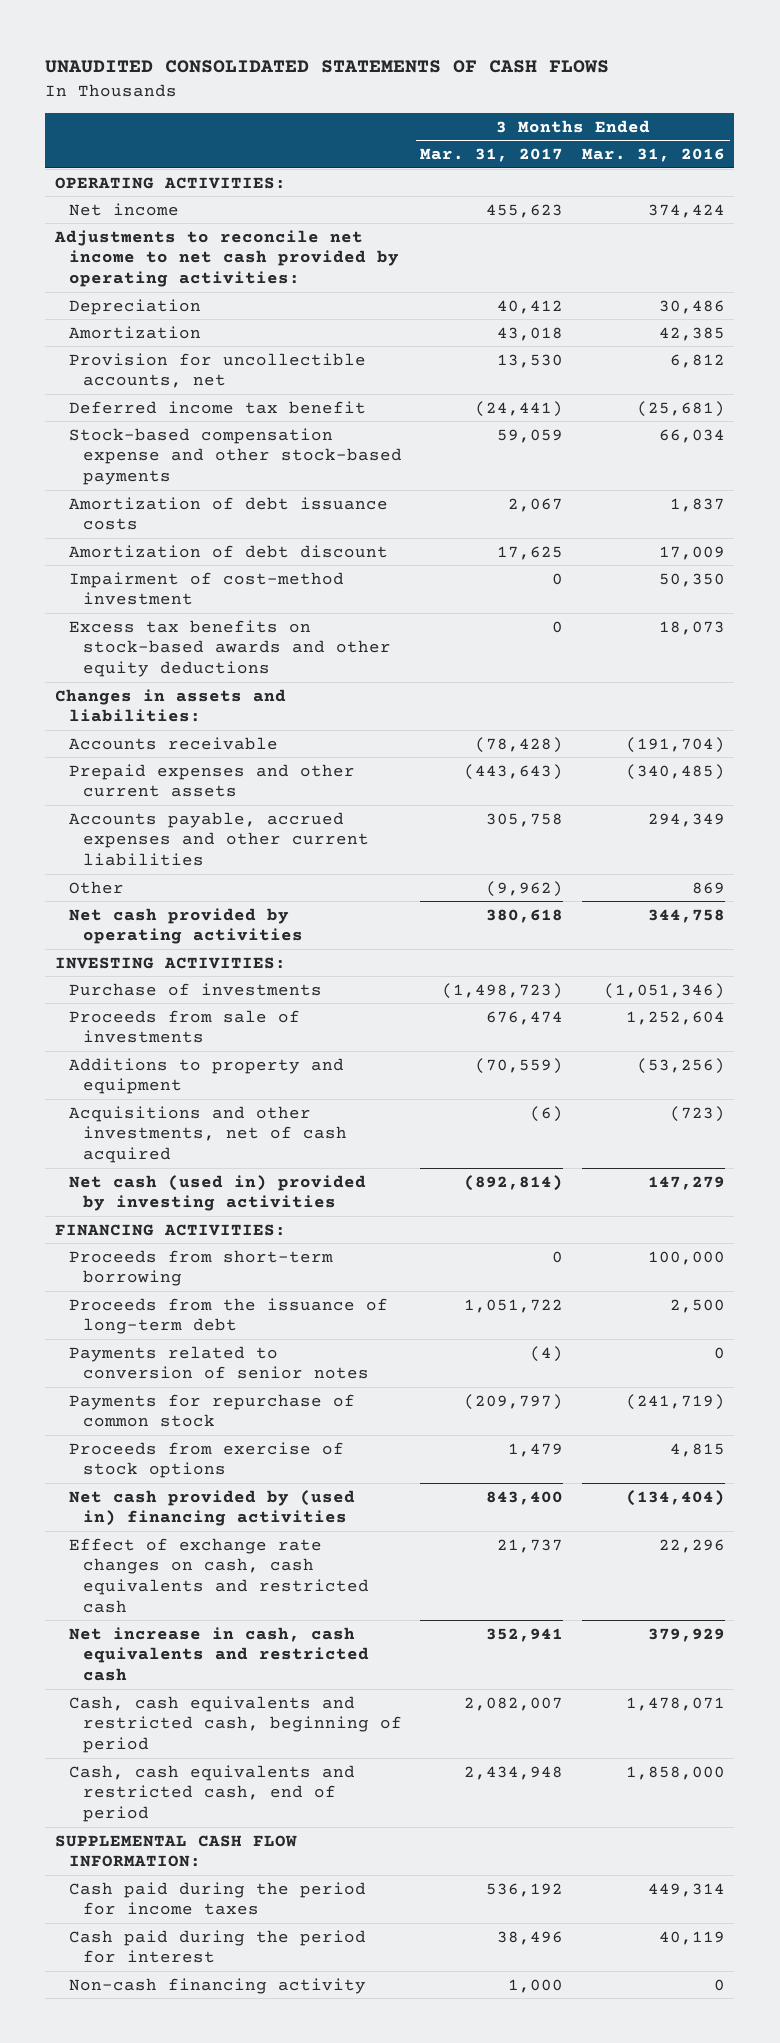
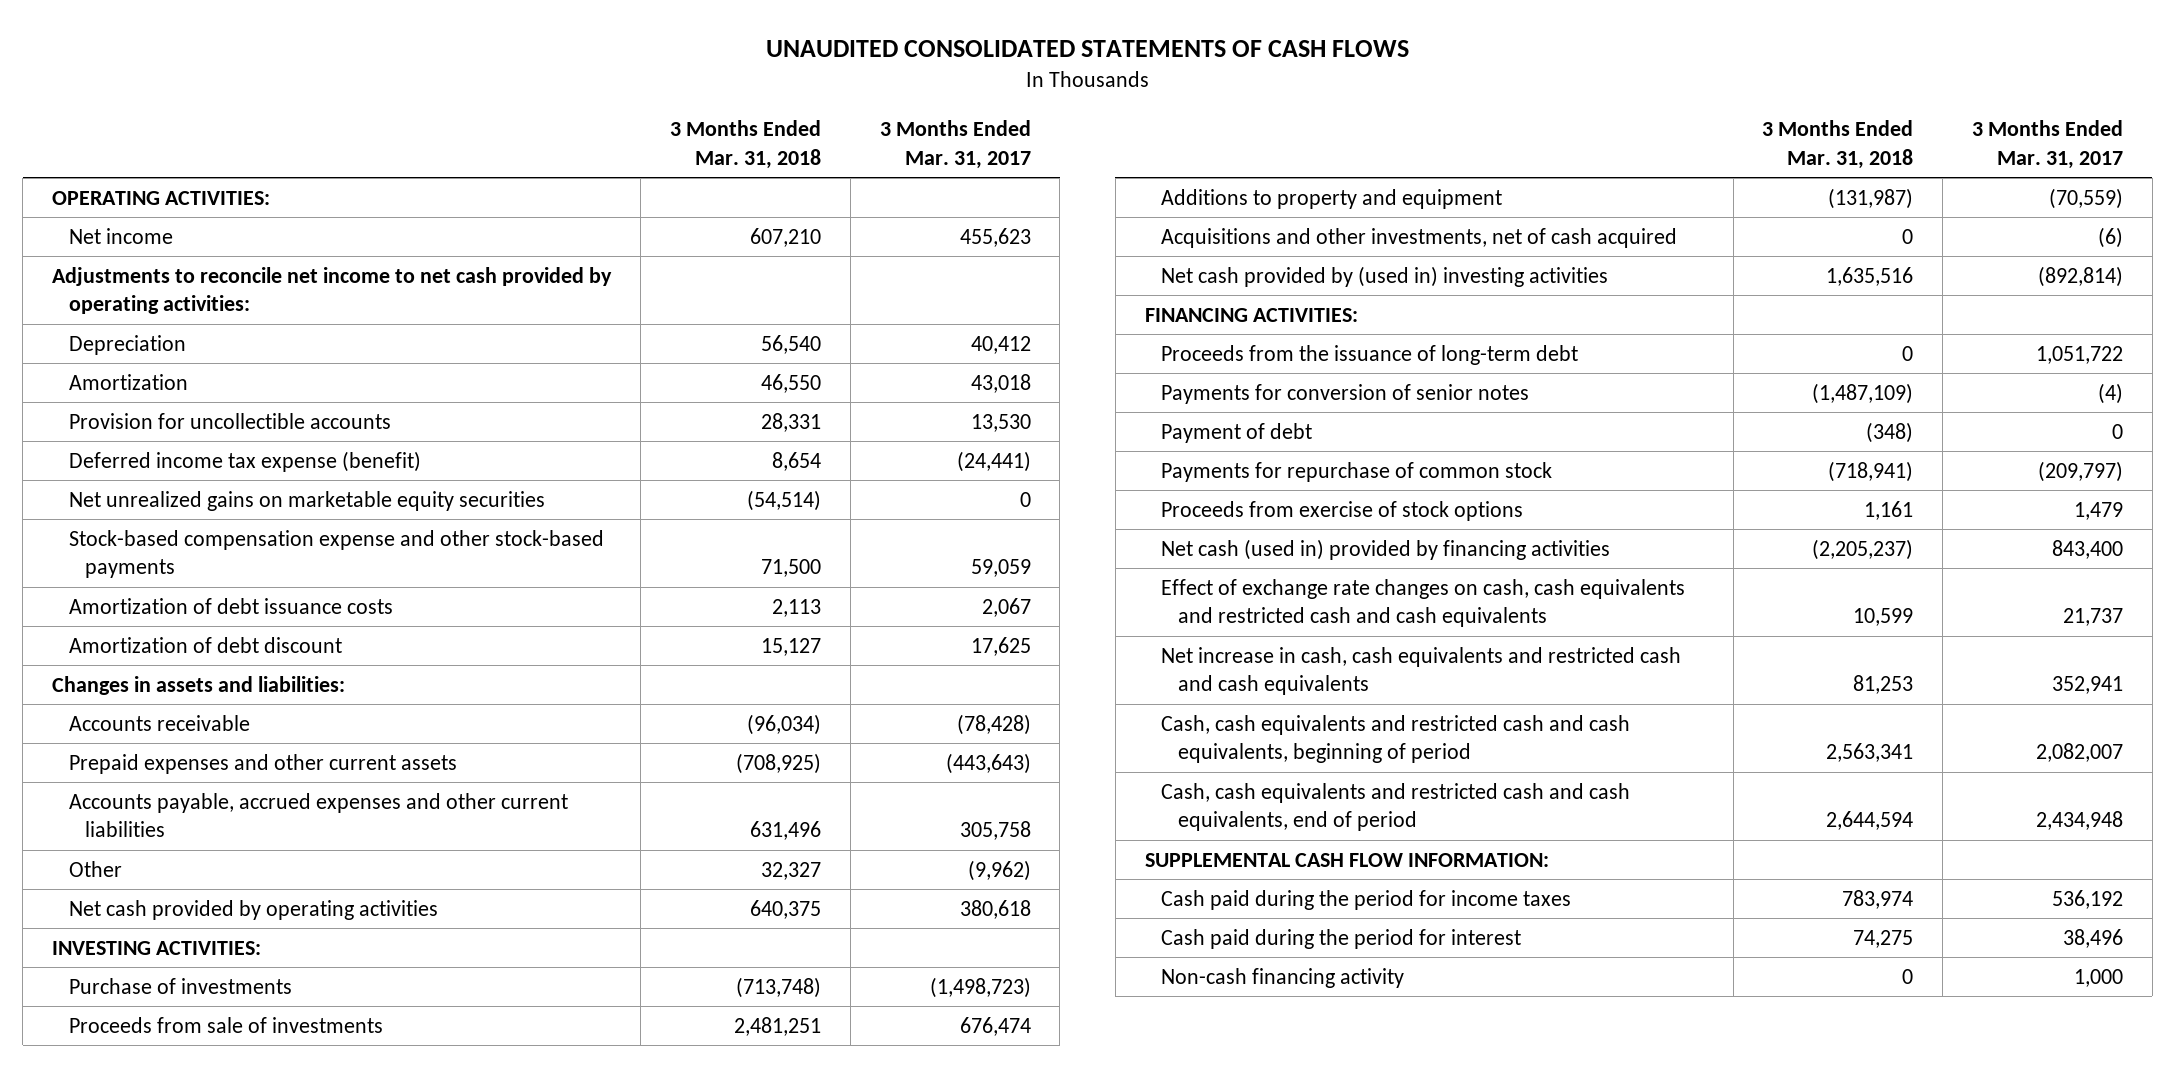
- | 3 Months Ended Mar. 31, 2017 | 3 Months Ended Mar. 31, 2016
+ | 3 Months Ended Mar. 31, 2018 | 3 Months Ended Mar. 31, 2017
- Provision for uncollectible accounts, net | 13,530 | 6,812
- Deferred income tax benefit | (24,441) | (25,681)
+ Provision for uncollectible accounts | 28,331 | 13,530
+ Deferred income tax expense (benefit) | 8,654 | (24,441)
+ Net unrealized gains on marketable equity securities | (54,514) | 0
- Impairment of cost-method investment | 0 | 50,350
- Excess tax benefits on stock-based awards and other equity deductions | 0 | 18,073
- Net cash (used in) provided by investing activities | (892,814) | 147,279
+ Net cash provided by (used in) investing activities | 1,635,516 | (892,814)
- Proceeds from short-term borrowing | 0 | 100,000
- Payments related to conversion of senior notes | (4) | 0
+ Payments for conversion of senior notes | (1,487,109) | (4)
+ Payment of debt | (348) | 0
- Net cash provided by (used in) financing activities | 843,400 | (134,404)
- Effect of exchange rate changes on cash, cash equivalents and restricted cash | 21,737 | 22,296
- Net increase in cash, cash equivalents and restricted cash | 352,941 | 379,929
- Cash, cash equivalents and restricted cash, beginning of period | 2,082,007 | 1,478,071
- Cash, cash equivalents and restricted cash, end of period | 2,434,948 | 1,858,000
+ Net cash (used in) provided by financing activities | (2,205,237) | 843,400
+ Effect of exchange rate changes on cash, cash equivalents and restricted cash and cash equivalents | 10,599 | 21,737
+ Net increase in cash, cash equivalents and restricted cash and cash equivalents | 81,253 | 352,941
+ Cash, cash equivalents and restricted cash and cash equivalents, beginning of period | 2,563,341 | 2,082,007
+ Cash, cash equivalents and restricted cash and cash equivalents, end of period | 2,644,594 | 2,434,948

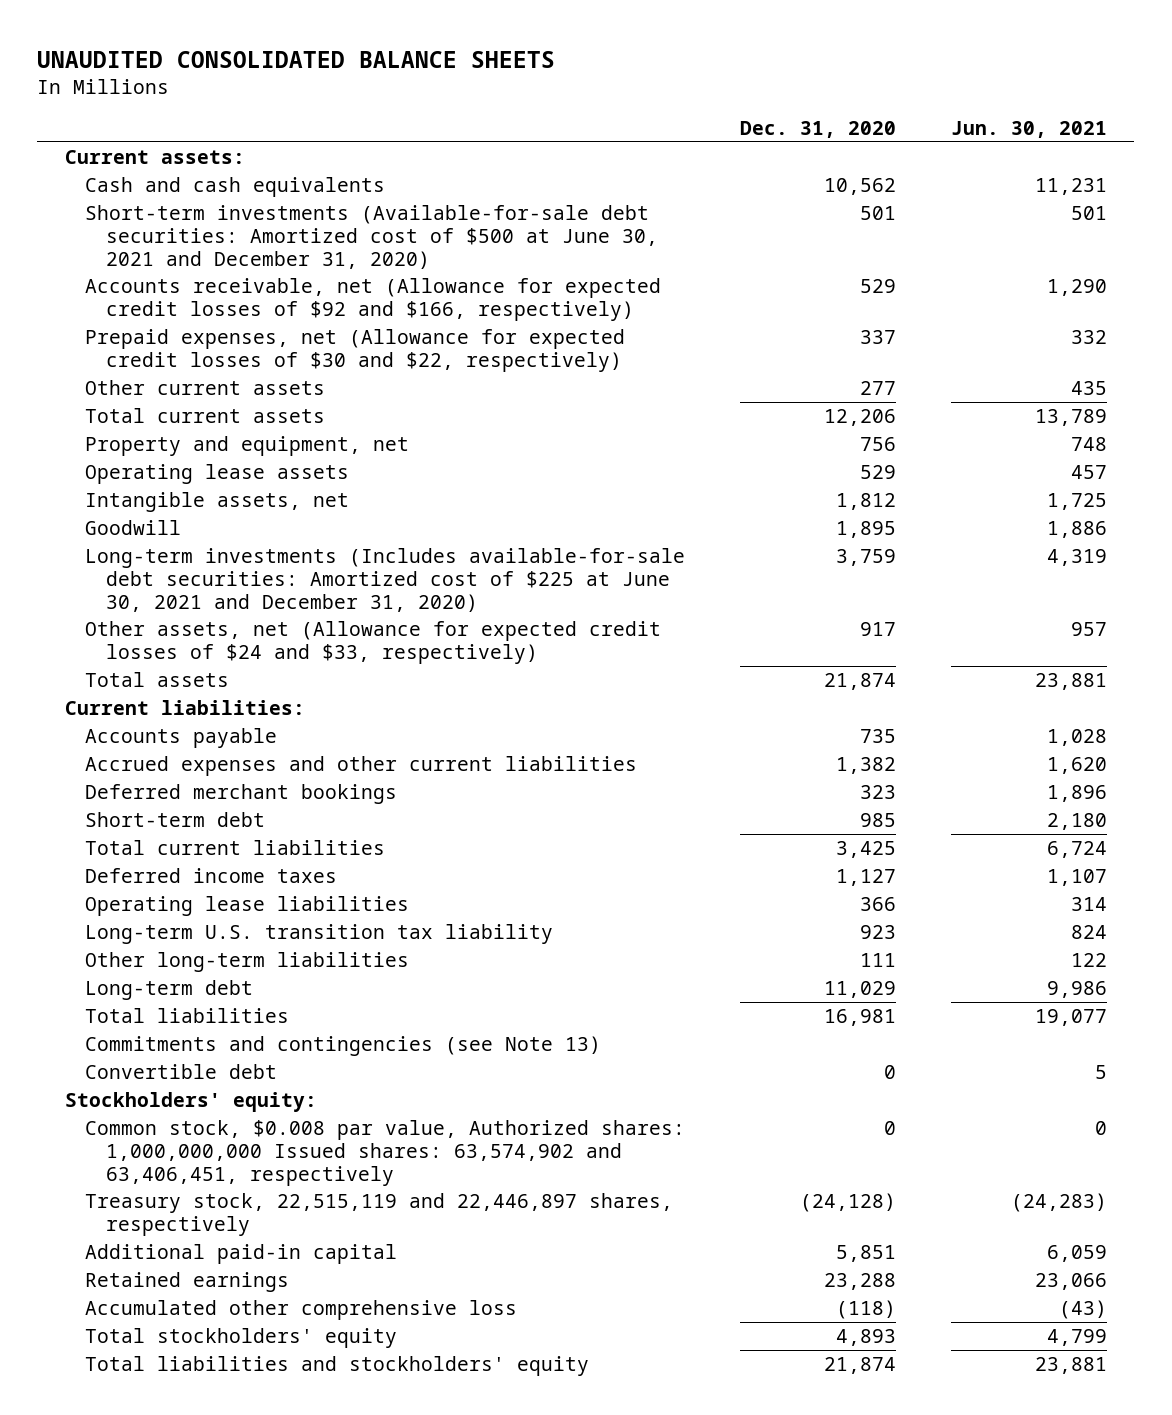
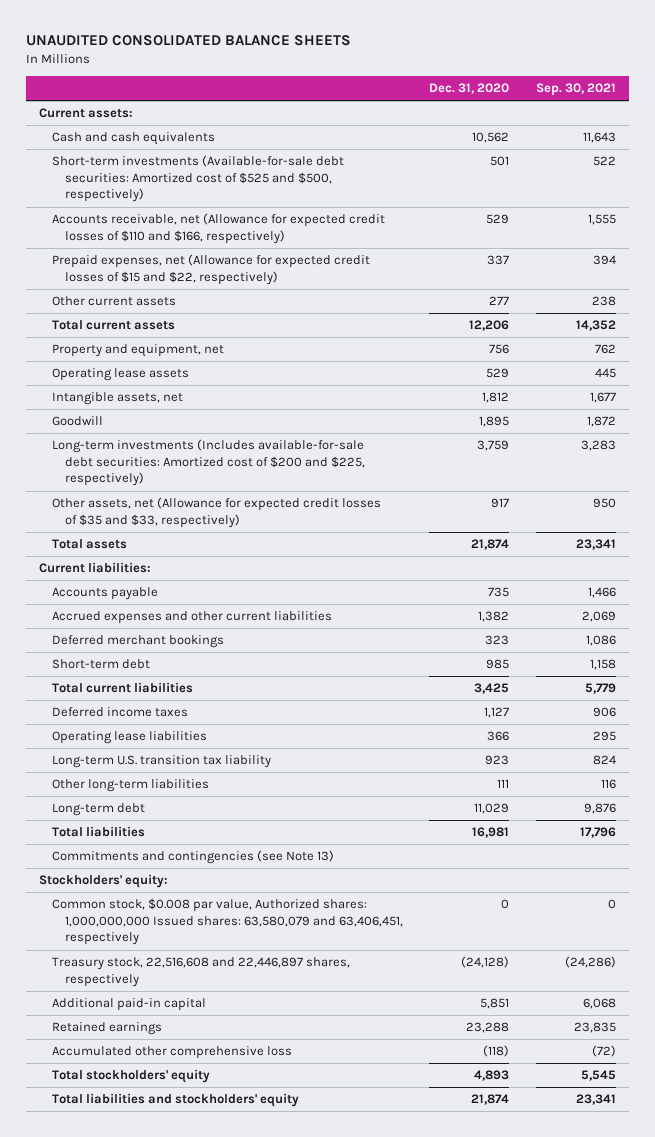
- | Dec. 31, 2020 | Jun. 30, 2021
+ | Dec. 31, 2020 | Sep. 30, 2021
- Short-term investments (Available-for-sale debt securities: Amortized cost of $500 at June 30, 2021 and December 31, 2020) | 501 | 501
- Accounts receivable, net (Allowance for expected credit losses of $92 and $166, respectively) | 529 | 1,290
- Prepaid expenses, net (Allowance for expected credit losses of $30 and $22, respectively) | 337 | 332
+ Short-term investments (Available-for-sale debt securities: Amortized cost of $525 and $500, respectively) | 501 | 522
+ Accounts receivable, net (Allowance for expected credit losses of $110 and $166, respectively) | 529 | 1,555
+ Prepaid expenses, net (Allowance for expected credit losses of $15 and $22, respectively) | 337 | 394
- Long-term investments (Includes available-for-sale debt securities: Amortized cost of $225 at June 30, 2021 and December 31, 2020) | 3,759 | 4,319
- Other assets, net (Allowance for expected credit losses of $24 and $33, respectively) | 917 | 957
+ Long-term investments (Includes available-for-sale debt securities: Amortized cost of $200 and $225, respectively) | 3,759 | 3,283
+ Other assets, net (Allowance for expected credit losses of $35 and $33, respectively) | 917 | 950
- Convertible debt | 0 | 5
- Common stock, $0.008 par value, Authorized shares: 1,000,000,000 Issued shares: 63,574,902 and 63,406,451, respectively | 0 | 0
- Treasury stock, 22,515,119 and 22,446,897 shares, respectively | (24,128) | (24,283)
+ Common stock, $0.008 par value, Authorized shares: 1,000,000,000 Issued shares: 63,580,079 and 63,406,451, respectively | 0 | 0
+ Treasury stock, 22,516,608 and 22,446,897 shares, respectively | (24,128) | (24,286)

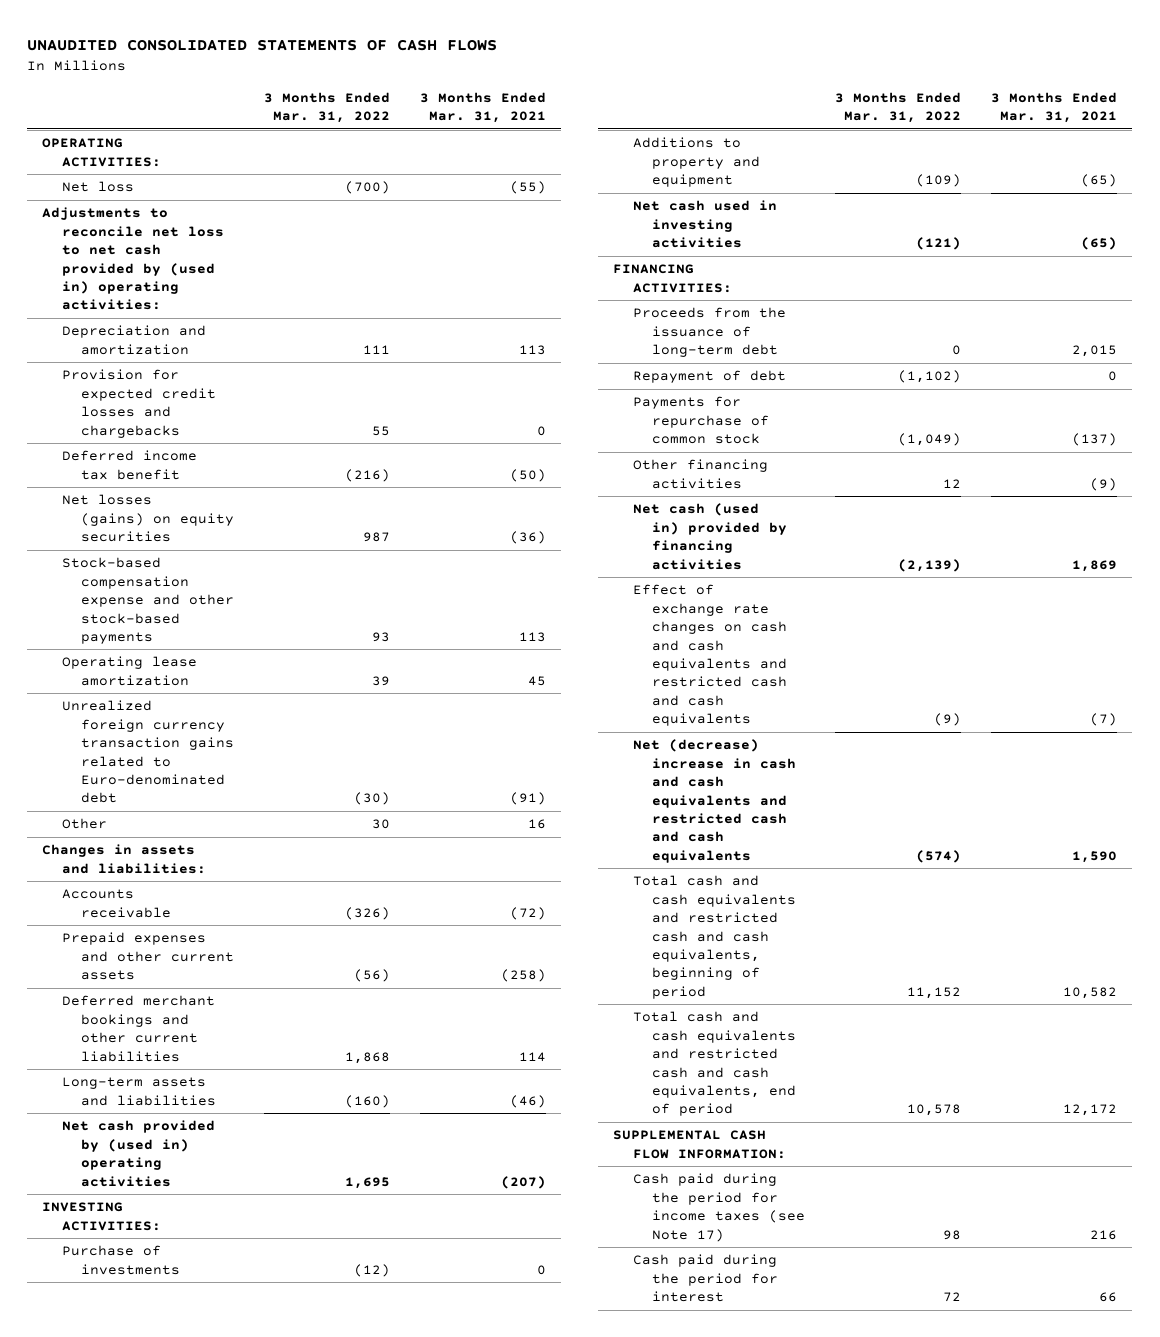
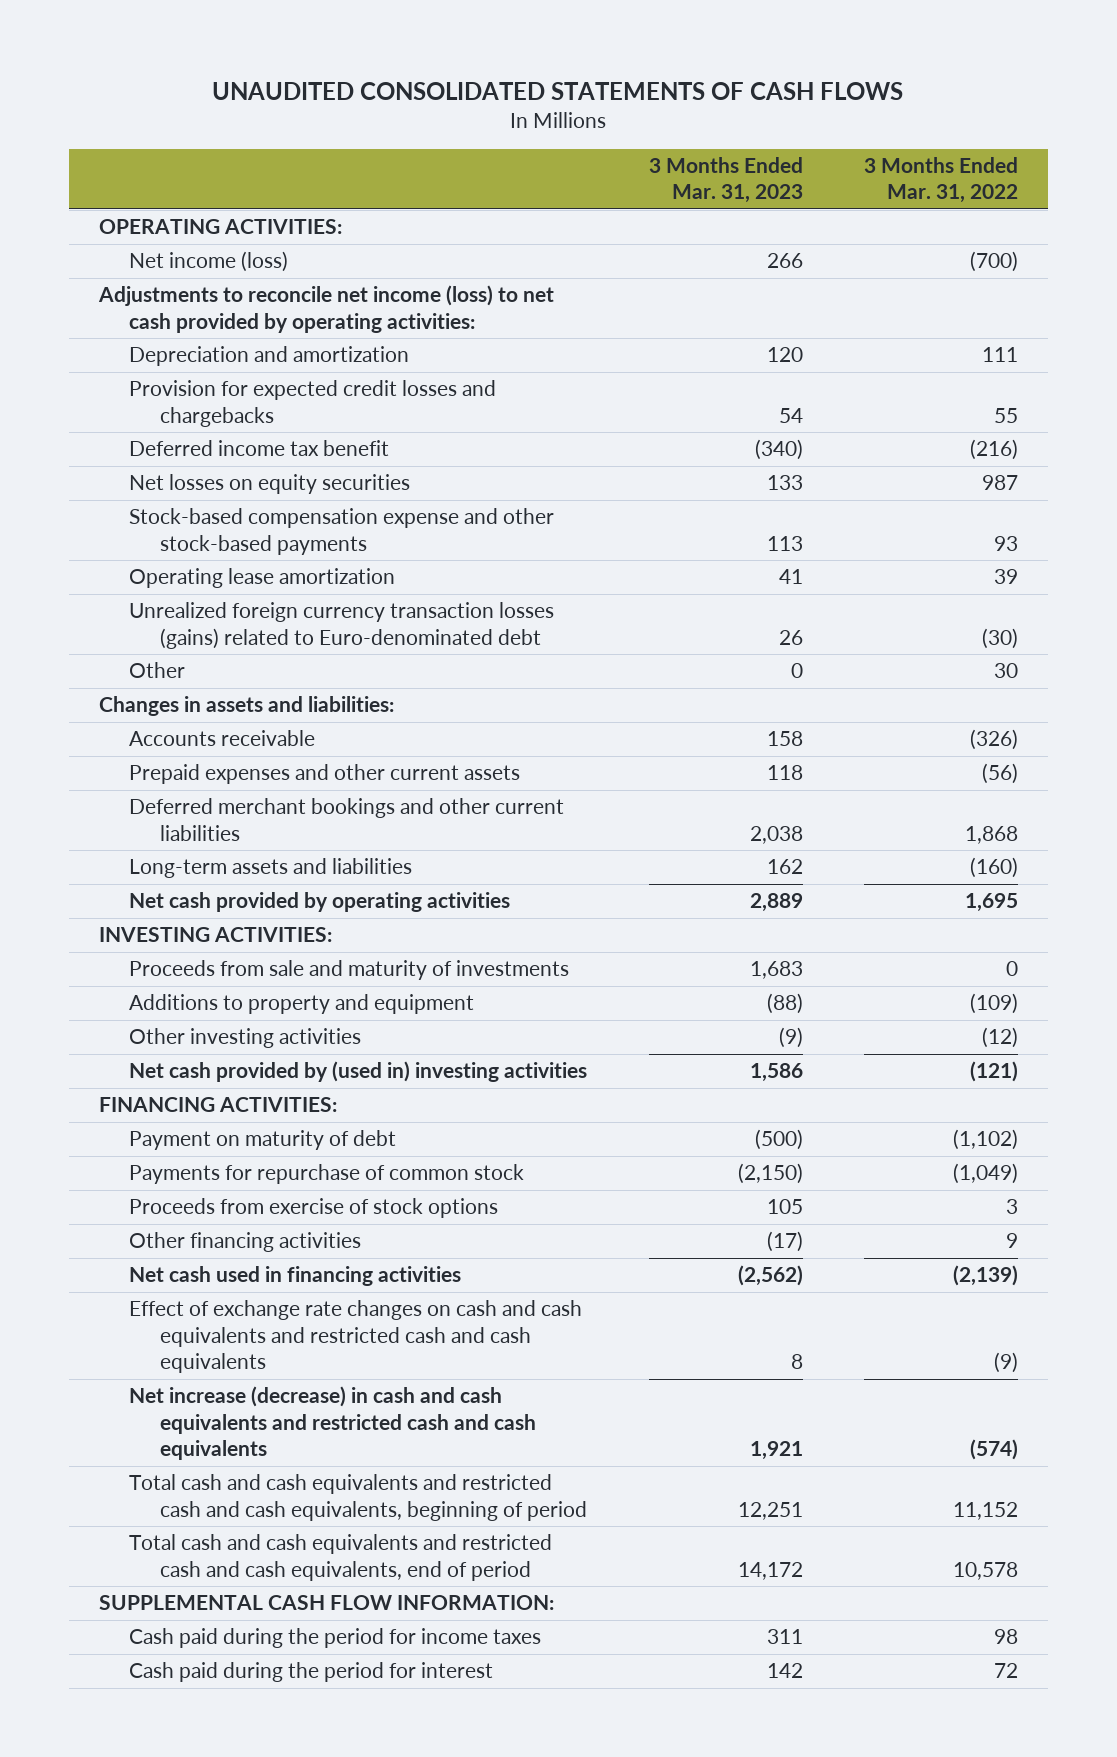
- | 3 Months Ended Mar. 31, 2022 | 3 Months Ended Mar. 31, 2021
+ | 3 Months Ended Mar. 31, 2023 | 3 Months Ended Mar. 31, 2022
- Net loss | (700) | (55)
- Adjustments to reconcile net loss to net cash provided by (used in) operating activities:
+ Net income (loss) | 266 | (700)
+ Adjustments to reconcile net income (loss) to net cash provided by operating activities:
- Net losses (gains) on equity securities | 987 | (36)
+ Net losses on equity securities | 133 | 987
- Unrealized foreign currency transaction gains related to Euro-denominated debt | (30) | (91)
+ Unrealized foreign currency transaction losses (gains) related to Euro-denominated debt | 26 | (30)
- Net cash provided by (used in) operating activities | 1,695 | (207)
+ Net cash provided by operating activities | 2,889 | 1,695
- Purchase of investments | (12) | 0
+ Proceeds from sale and maturity of investments | 1,683 | 0
- Net cash used in investing activities | (121) | (65)
+ Other investing activities | (9) | (12)
+ Net cash provided by (used in) investing activities | 1,586 | (121)
- Proceeds from the issuance of long-term debt | 0 | 2,015
- Repayment of debt | (1,102) | 0
+ Payment on maturity of debt | (500) | (1,102)
- Other financing activities | 12 | (9)
- Net cash (used in) provided by financing activities | (2,139) | 1,869
+ Proceeds from exercise of stock options | 105 | 3
+ Other financing activities | (17) | 9
+ Net cash used in financing activities | (2,562) | (2,139)
- Net (decrease) increase in cash and cash equivalents and restricted cash and cash equivalents | (574) | 1,590
+ Net increase (decrease) in cash and cash equivalents and restricted cash and cash equivalents | 1,921 | (574)
- Cash paid during the period for income taxes (see Note 17) | 98 | 216
+ Cash paid during the period for income taxes | 311 | 98

